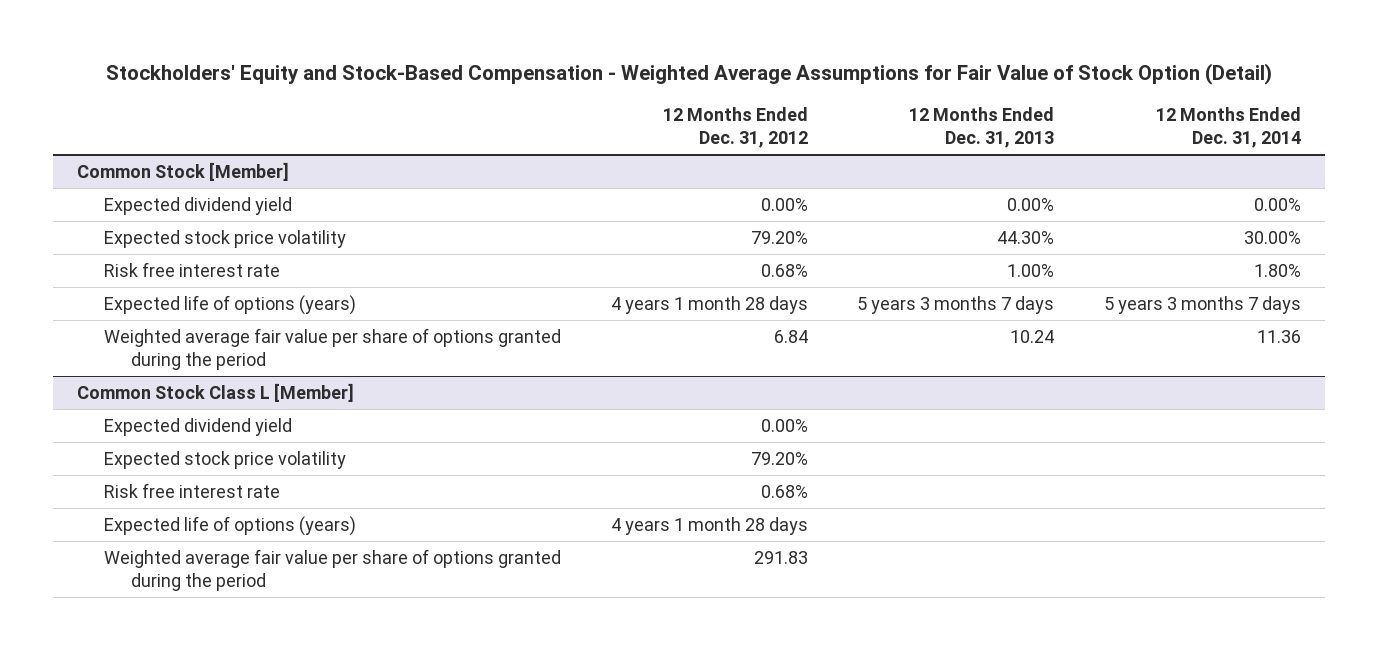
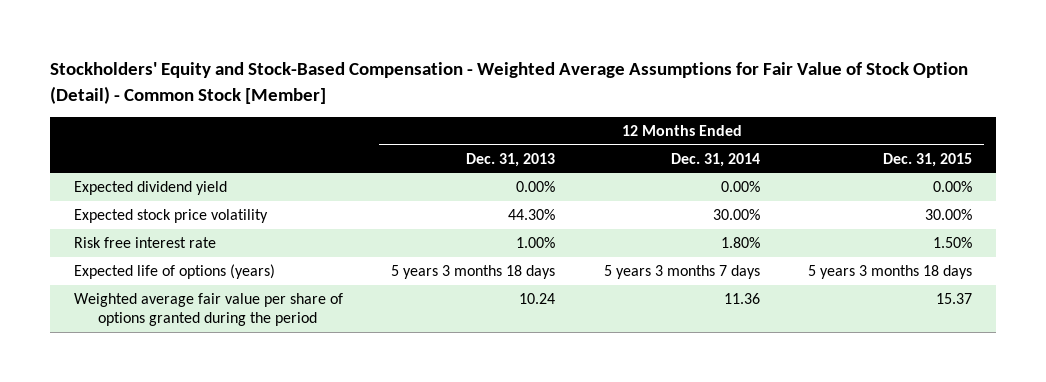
- Stockholders' Equity and Stock-Based Compensation - Weighted Average Assumptions for Fair Value of Stock Option (Detail)
+ Stockholders' Equity and Stock-Based Compensation - Weighted Average Assumptions for Fair Value of Stock Option (Detail) - Common Stock [Member]
- | 12 Months Ended Dec. 31, 2012 | 12 Months Ended Dec. 31, 2013 | 12 Months Ended Dec. 31, 2014
+ | 12 Months Ended Dec. 31, 2013 | 12 Months Ended Dec. 31, 2014 | 12 Months Ended Dec. 31, 2015
- Common Stock [Member]
- Expected life of options (years) | 4 years 1 month 28 days | 5 years 3 months 7 days | 5 years 3 months 7 days
+ Expected life of options (years) | 5 years 3 months 18 days | 5 years 3 months 7 days | 5 years 3 months 18 days
- Common Stock Class L [Member]
- Expected dividend yield | 0.00% | |
- Expected stock price volatility | 79.20% | |
- Risk free interest rate | 0.68% | |
- Expected life of options (years) | 4 years 1 month 28 days | |
- Weighted average fair value per share of options granted during the period | 291.83 | |

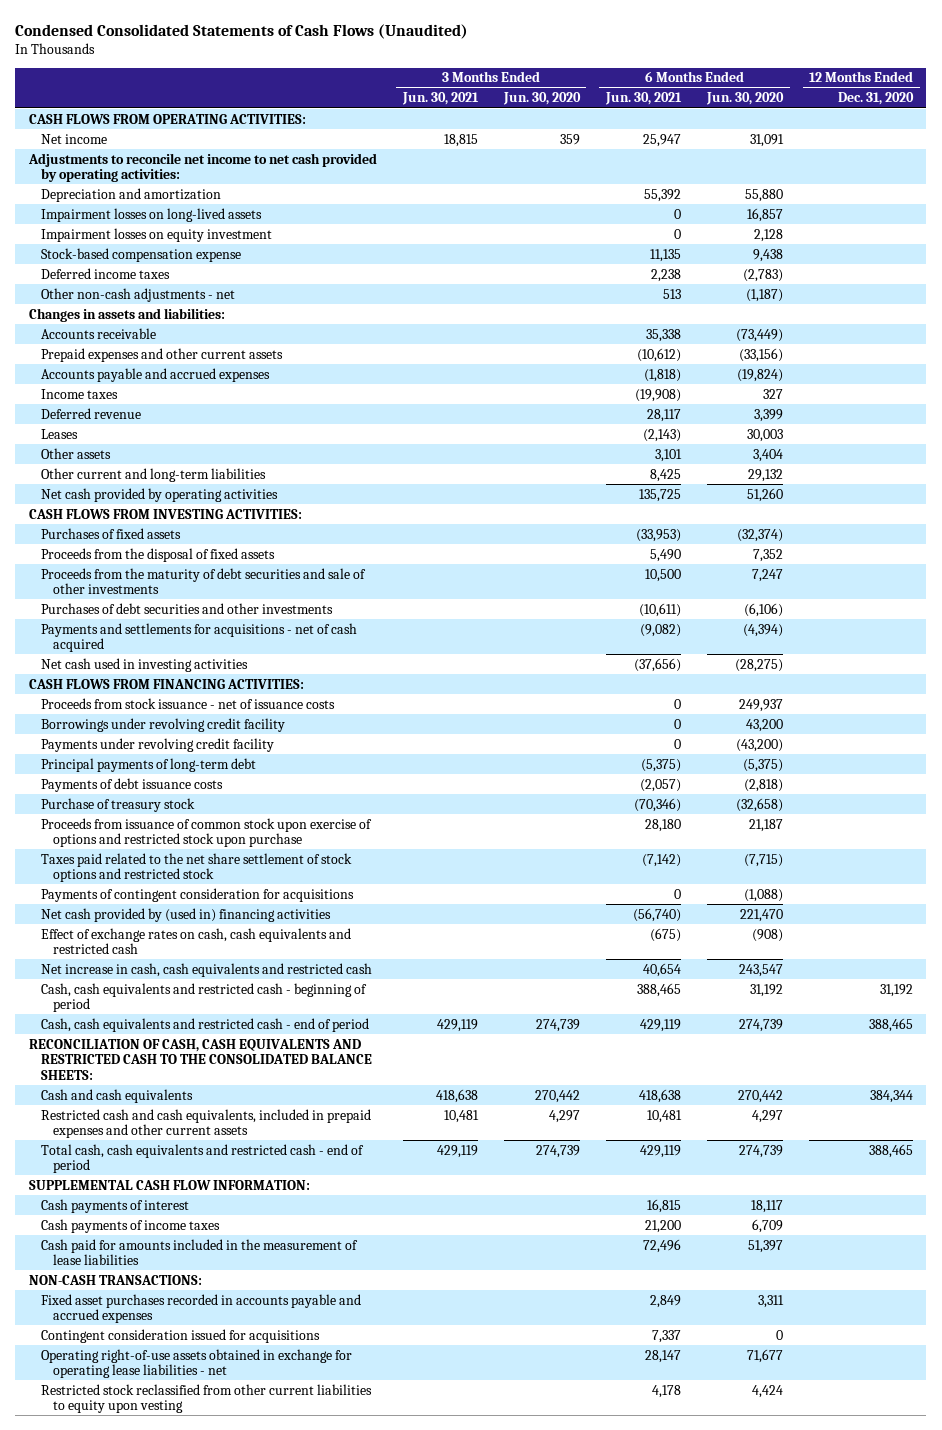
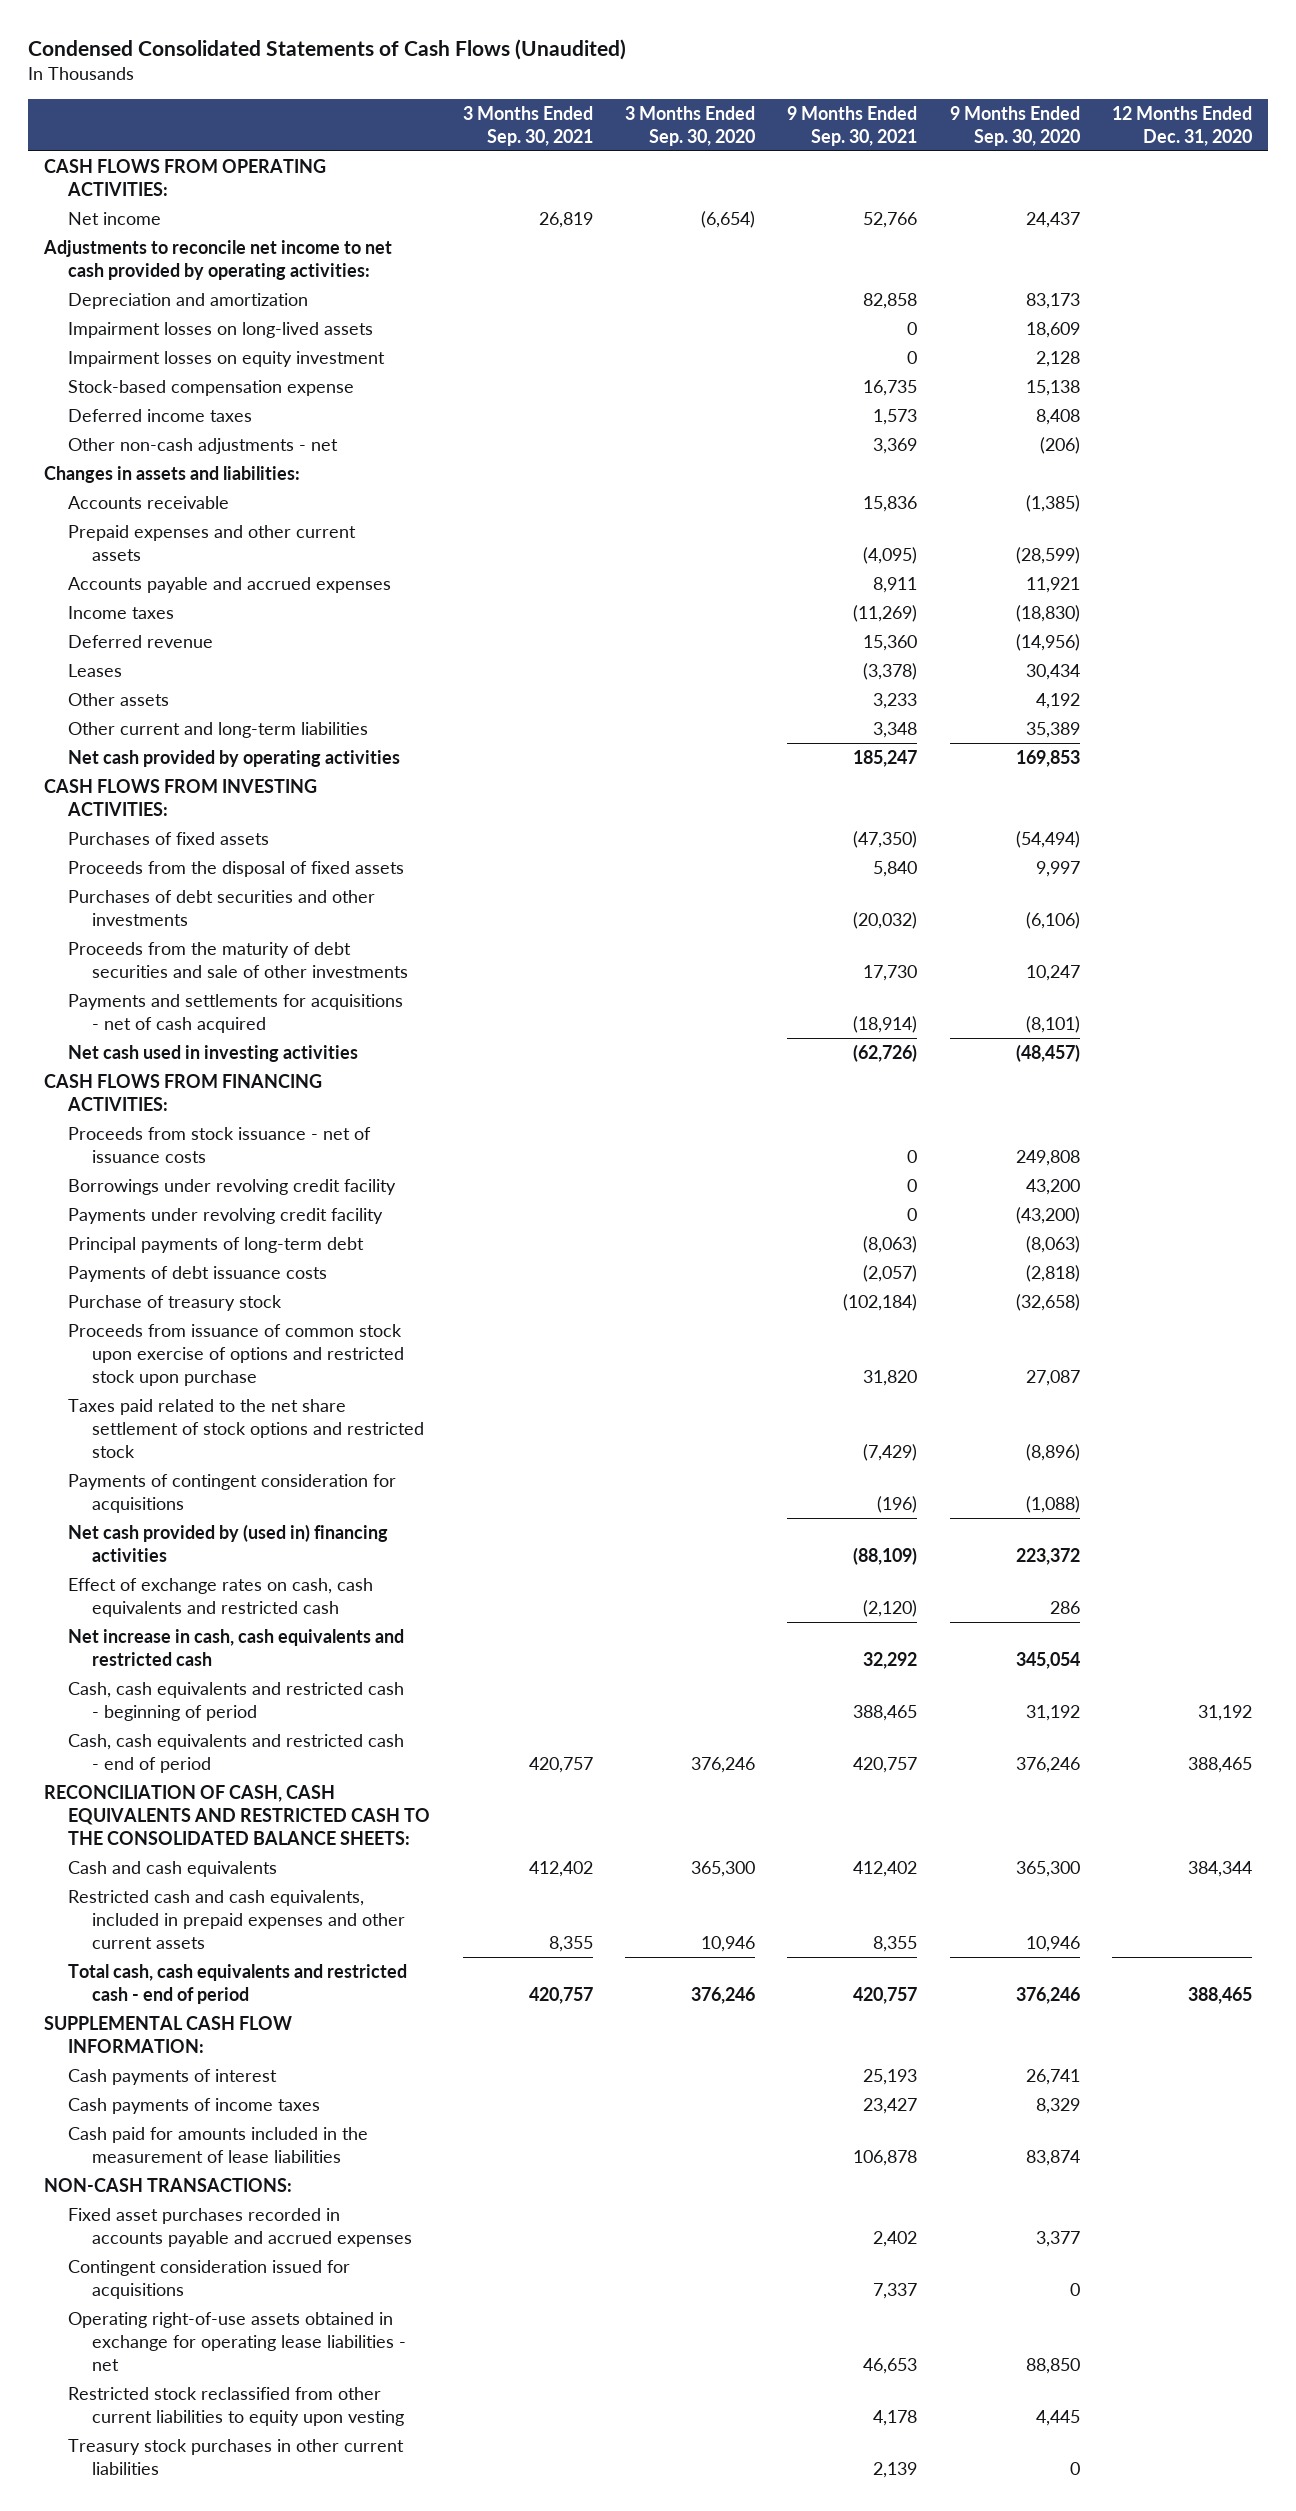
- | 3 Months Ended Jun. 30, 2021 | 3 Months Ended Jun. 30, 2020 | 6 Months Ended Jun. 30, 2021 | 6 Months Ended Jun. 30, 2020 | 12 Months Ended Dec. 31, 2020
+ | 3 Months Ended Sep. 30, 2021 | 3 Months Ended Sep. 30, 2020 | 9 Months Ended Sep. 30, 2021 | 9 Months Ended Sep. 30, 2020 | 12 Months Ended Dec. 31, 2020
moved down: Proceeds from the maturity of debt securities and sale of other investments | | | 17,730 | 10,247 |
+ Treasury stock purchases in other current liabilities | | | 2,139 | 0 |

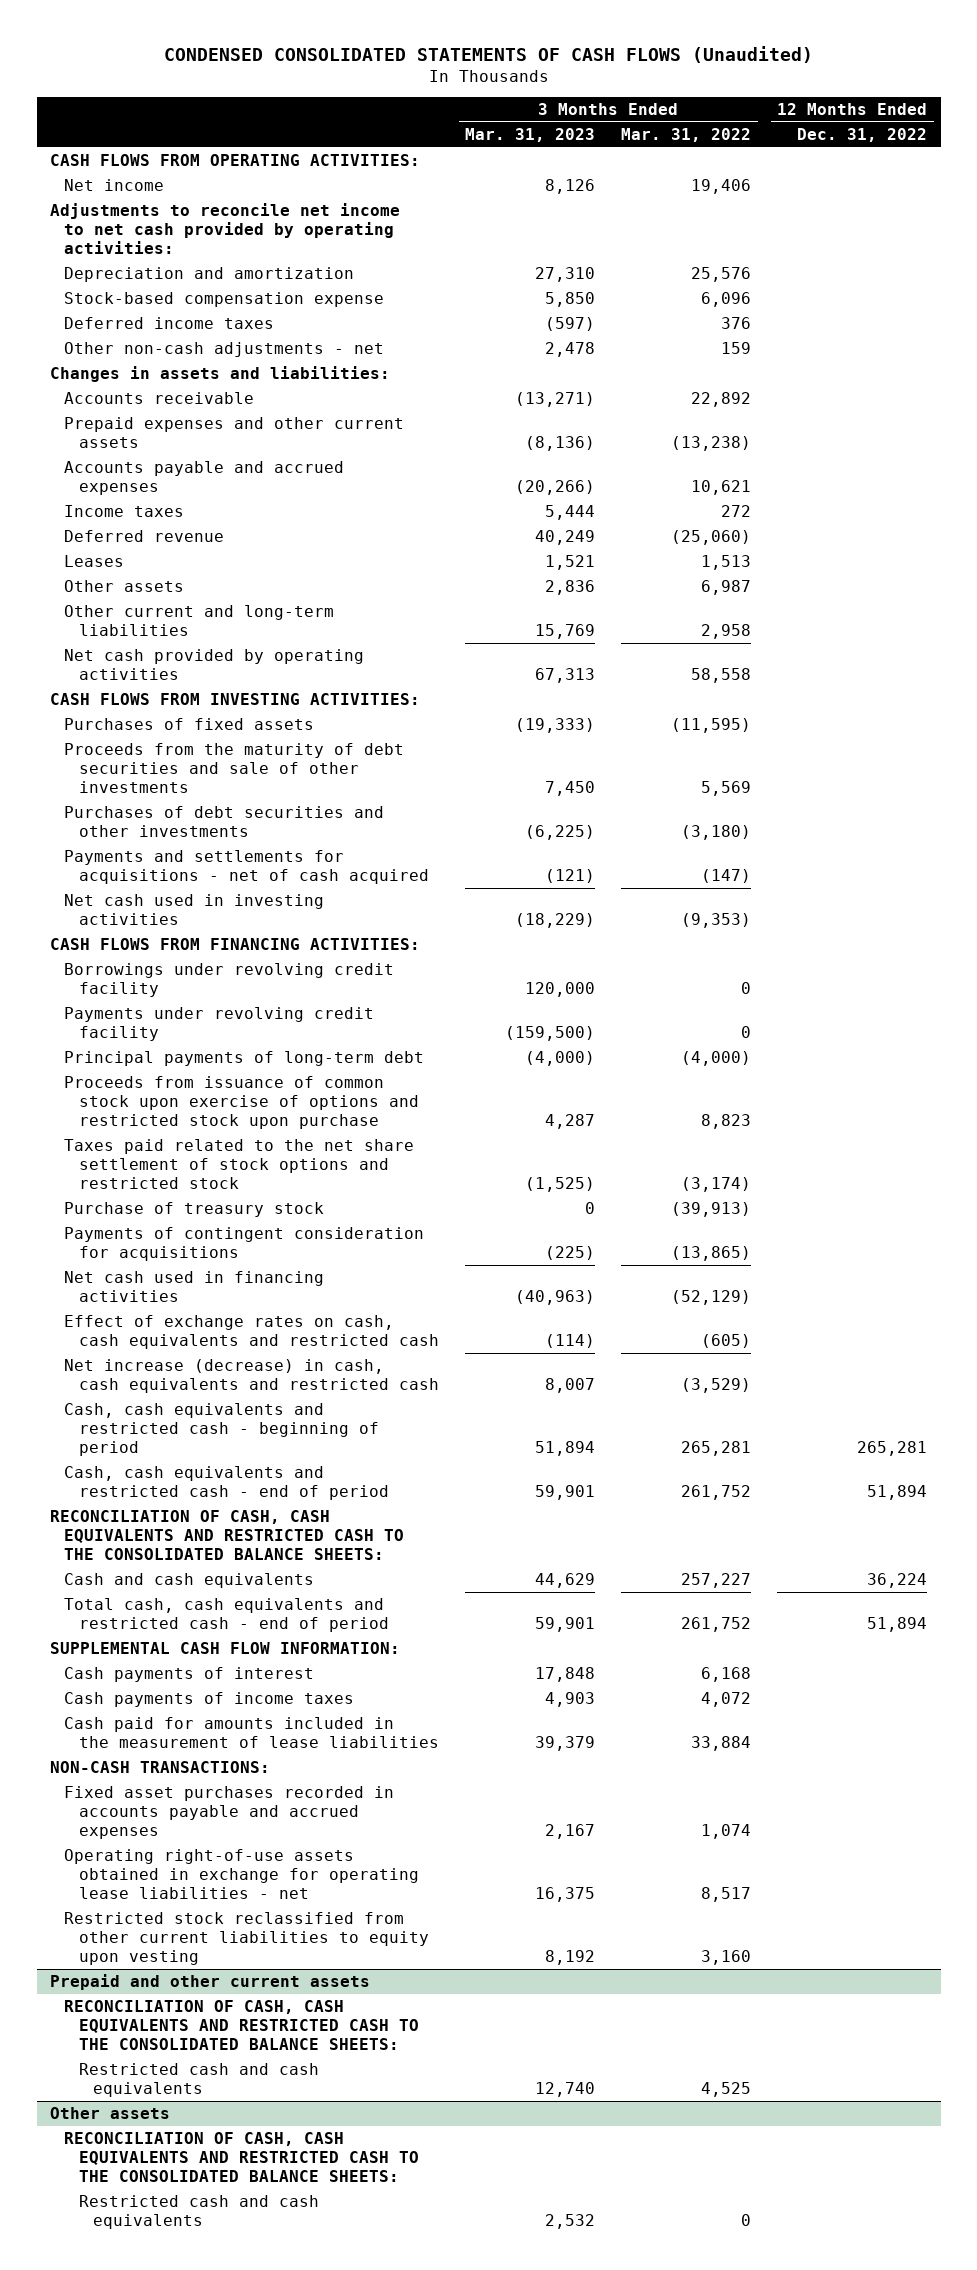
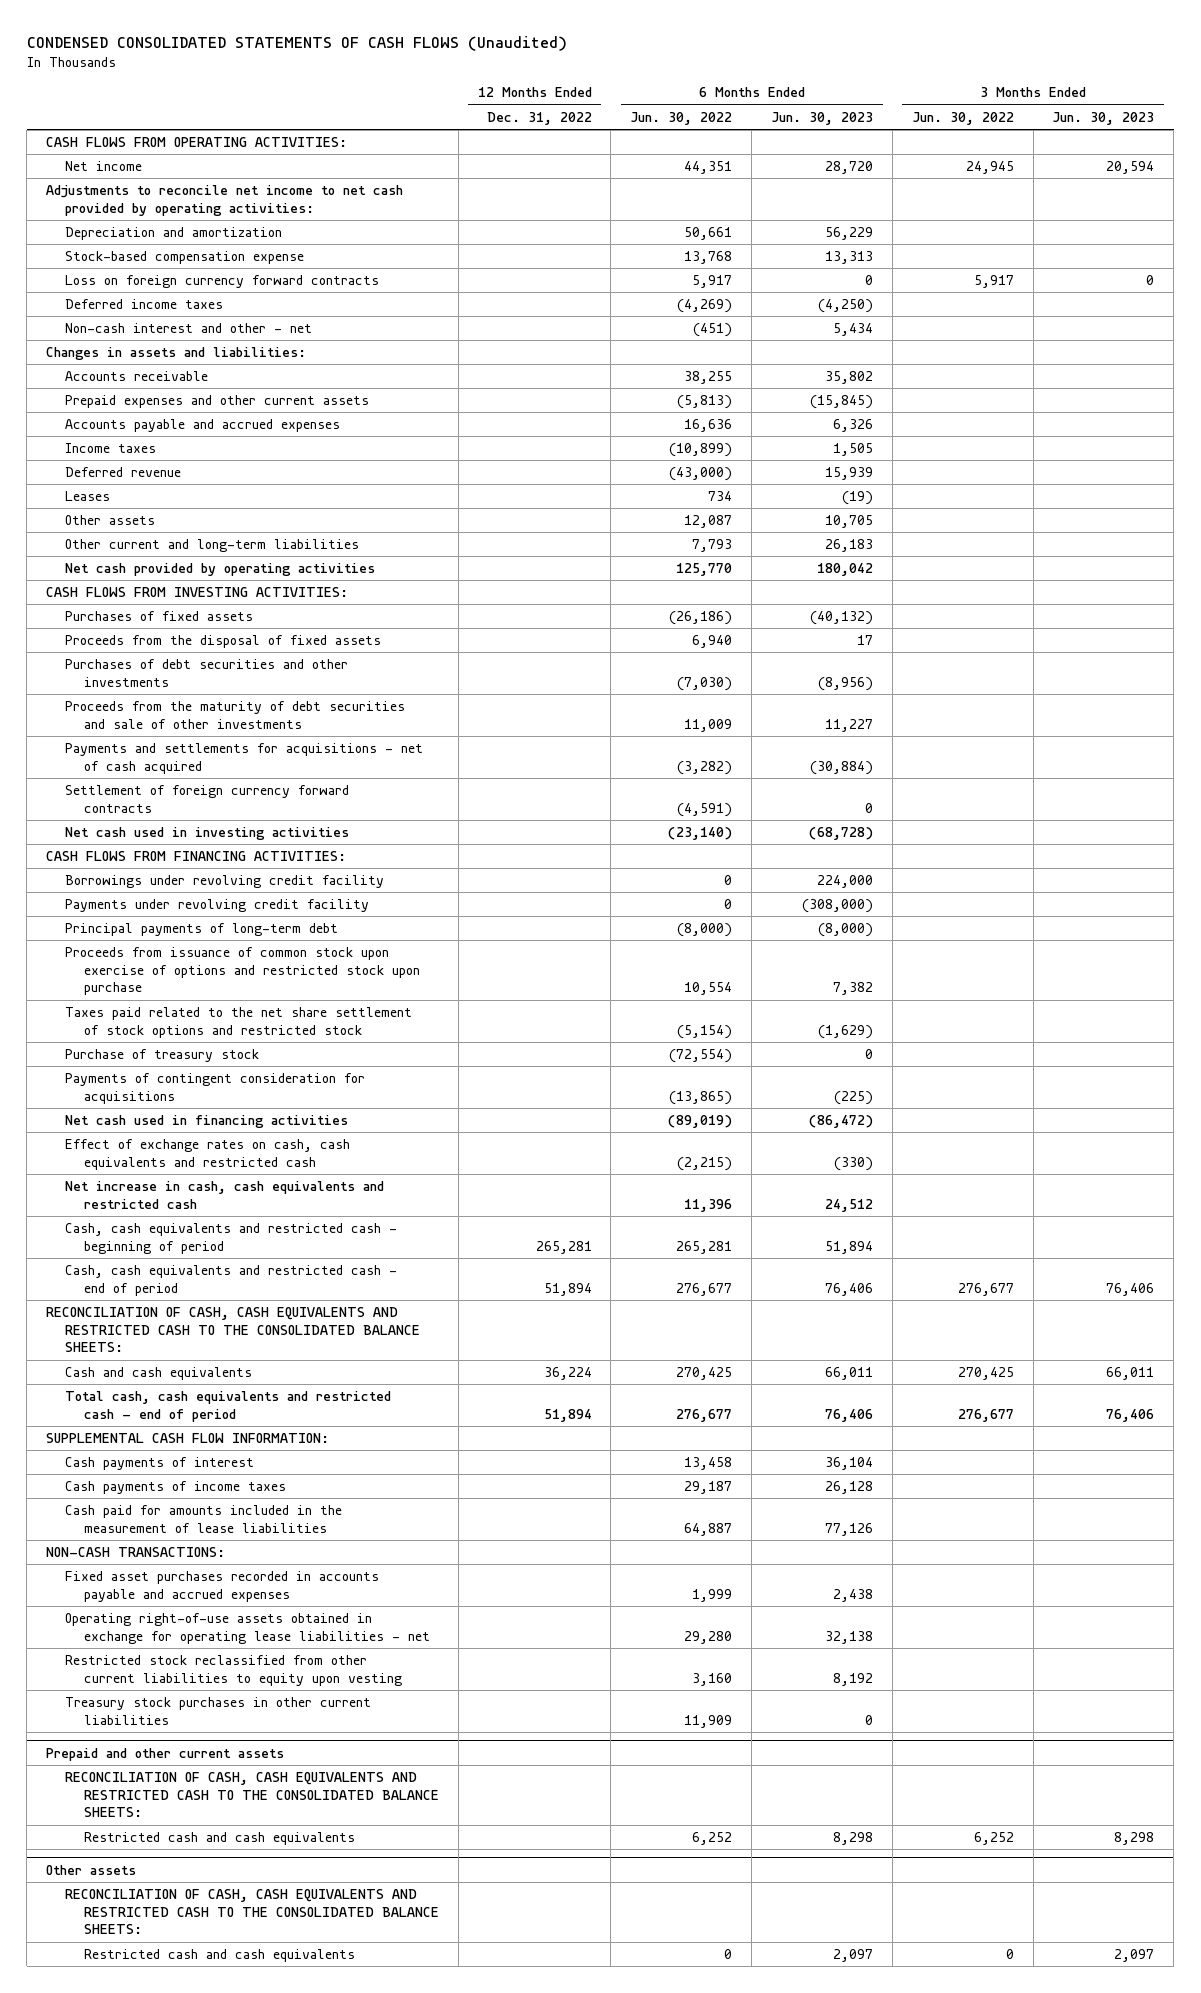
- | 3 Months Ended Mar. 31, 2023 | 3 Months Ended Mar. 31, 2022 | 12 Months Ended Dec. 31, 2022
+ | 12 Months Ended Dec. 31, 2022 | 6 Months Ended Jun. 30, 2022 | 6 Months Ended Jun. 30, 2023 | 3 Months Ended Jun. 30, 2022 | 3 Months Ended Jun. 30, 2023
+ Loss on foreign currency forward contracts | | 5,917 | 0 | 5,917 | 0
- Other non-cash adjustments - net | 2,478 | 159 |
+ Non-cash interest and other - net | | (451) | 5,434 | |
+ Proceeds from the disposal of fixed assets | | 6,940 | 17 | |
moved down: Proceeds from the maturity of debt securities and sale of other investments | | 11,009 | 11,227 | |
+ Settlement of foreign currency forward contracts | | (4,591) | 0 | |
- Net increase (decrease) in cash, cash equivalents and restricted cash | 8,007 | (3,529) |
+ Net increase in cash, cash equivalents and restricted cash | | 11,396 | 24,512 | |
+ Treasury stock purchases in other current liabilities | | 11,909 | 0 | |

